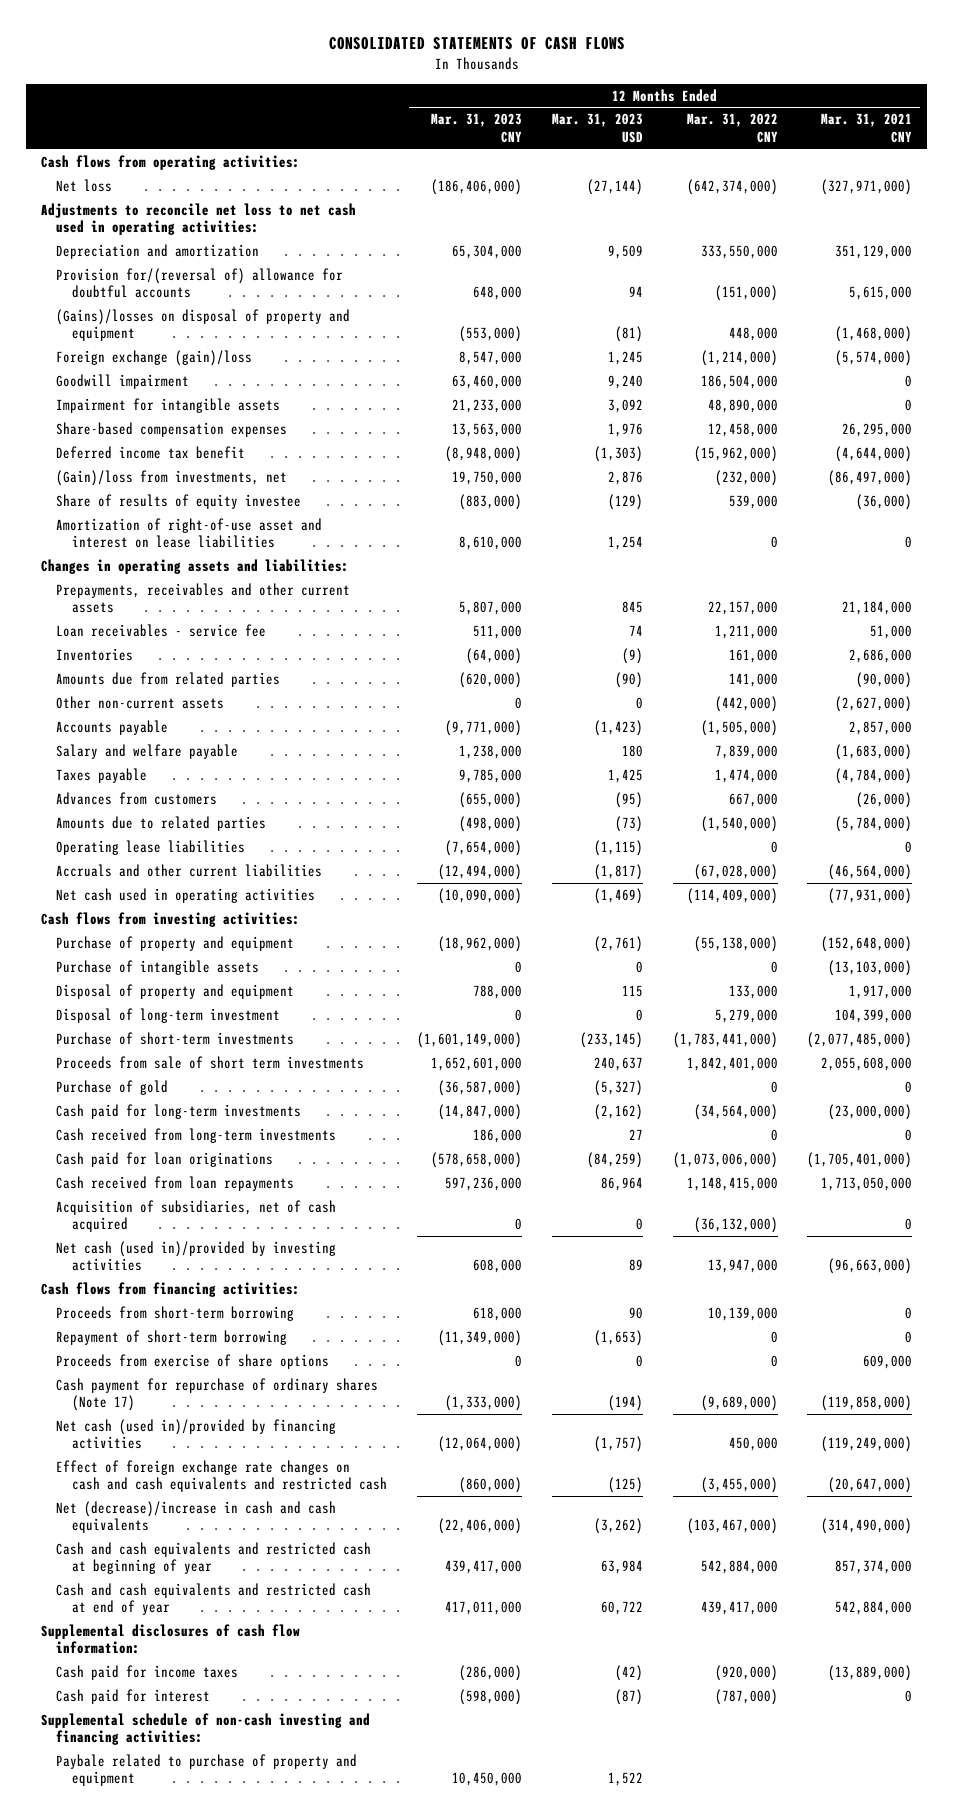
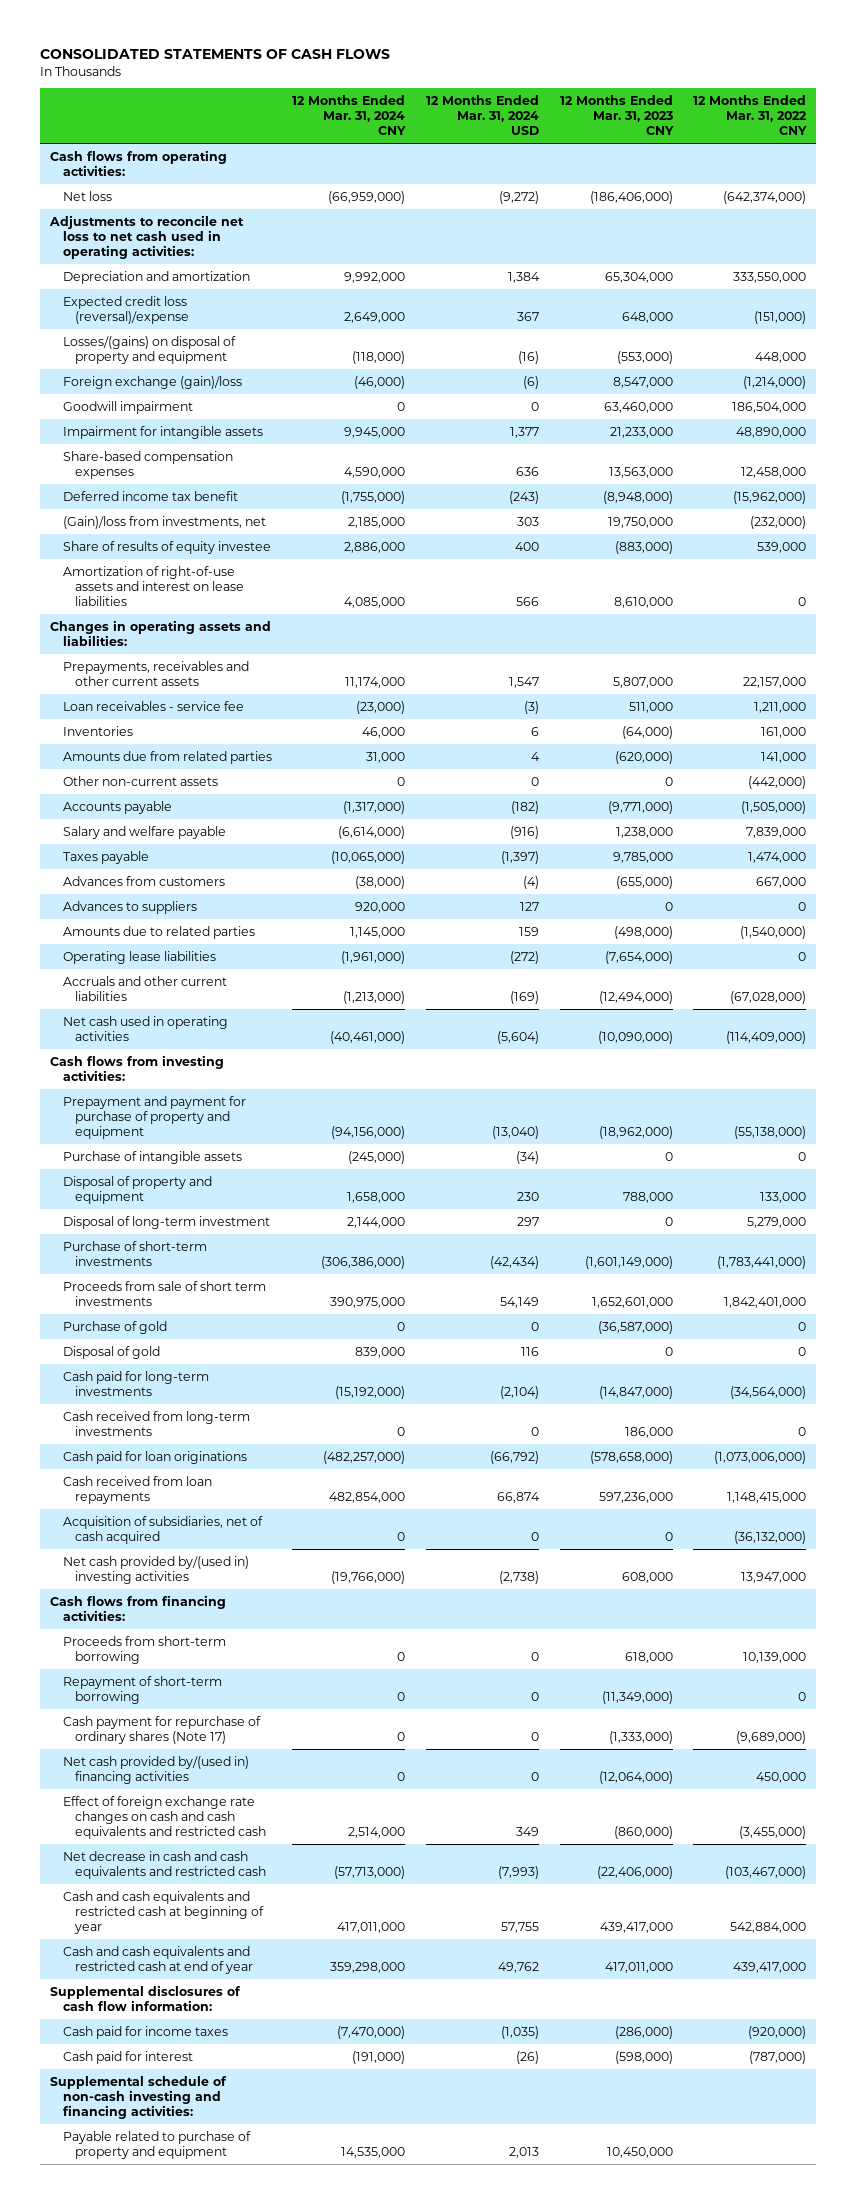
- | 12 Months Ended Mar. 31, 2023 CNY | 12 Months Ended Mar. 31, 2023 USD | 12 Months Ended Mar. 31, 2022 CNY | 12 Months Ended Mar. 31, 2021 CNY
+ | 12 Months Ended Mar. 31, 2024 CNY | 12 Months Ended Mar. 31, 2024 USD | 12 Months Ended Mar. 31, 2023 CNY | 12 Months Ended Mar. 31, 2022 CNY
- Provision for/(reversal of) allowance for doubtful accounts | 648,000 | 94 | (151,000) | 5,615,000
- (Gains)/losses on disposal of property and equipment | (553,000) | (81) | 448,000 | (1,468,000)
+ Expected credit loss (reversal)/expense | 2,649,000 | 367 | 648,000 | (151,000)
+ Losses/(gains) on disposal of property and equipment | (118,000) | (16) | (553,000) | 448,000
- Amortization of right-of-use asset and interest on lease liabilities | 8,610,000 | 1,254 | 0 | 0
+ Amortization of right-of-use assets and interest on lease liabilities | 4,085,000 | 566 | 8,610,000 | 0
+ Advances to suppliers | 920,000 | 127 | 0 | 0
- Purchase of property and equipment | (18,962,000) | (2,761) | (55,138,000) | (152,648,000)
+ Prepayment and payment for purchase of property and equipment | (94,156,000) | (13,040) | (18,962,000) | (55,138,000)
+ Disposal of gold | 839,000 | 116 | 0 | 0
- Net cash (used in)/provided by investing activities | 608,000 | 89 | 13,947,000 | (96,663,000)
+ Net cash provided by/(used in) investing activities | (19,766,000) | (2,738) | 608,000 | 13,947,000
- Proceeds from exercise of share options | 0 | 0 | 0 | 609,000
- Net cash (used in)/provided by financing activities | (12,064,000) | (1,757) | 450,000 | (119,249,000)
+ Net cash provided by/(used in) financing activities | 0 | 0 | (12,064,000) | 450,000
- Net (decrease)/increase in cash and cash equivalents | (22,406,000) | (3,262) | (103,467,000) | (314,490,000)
+ Net decrease in cash and cash equivalents and restricted cash | (57,713,000) | (7,993) | (22,406,000) | (103,467,000)
- Paybale related to purchase of property and equipment | 10,450,000 | 1,522 | |
+ Payable related to purchase of property and equipment | 14,535,000 | 2,013 | 10,450,000 |

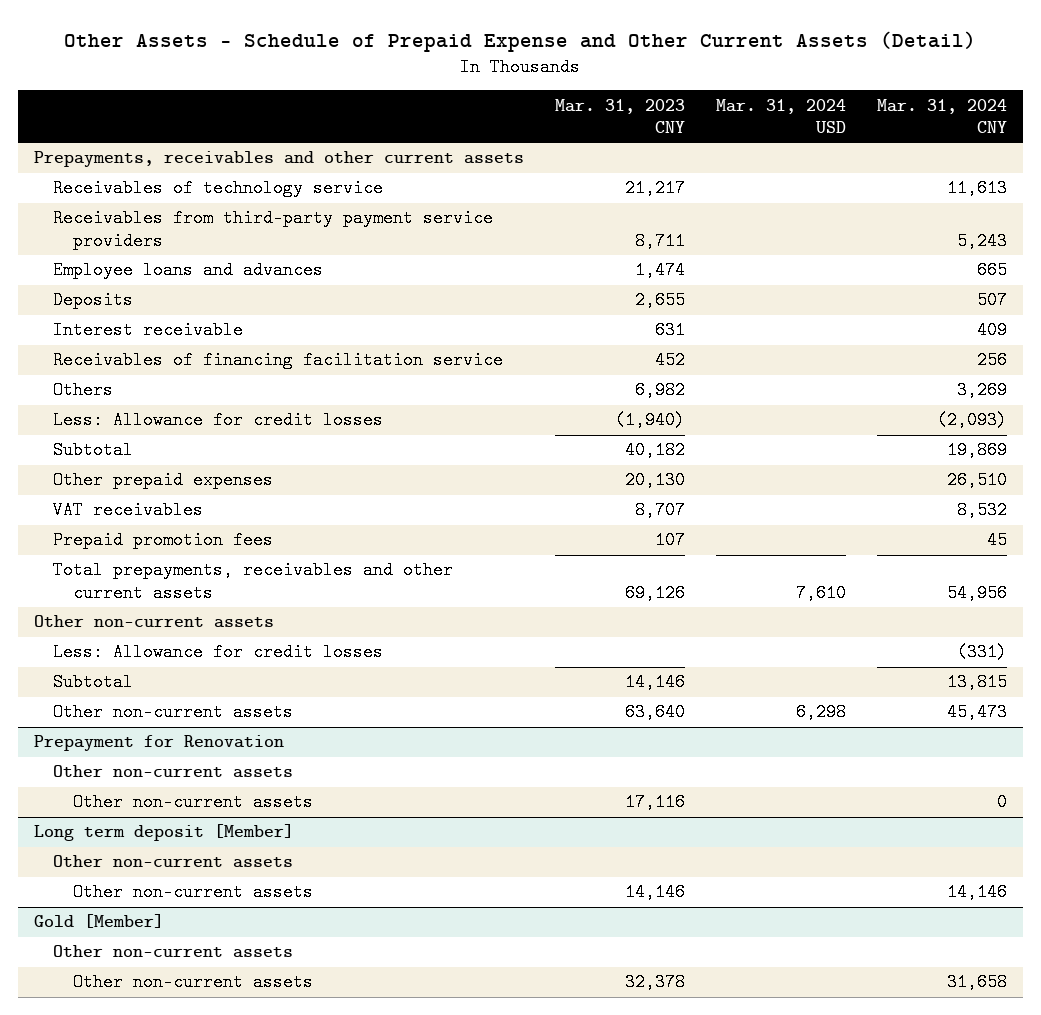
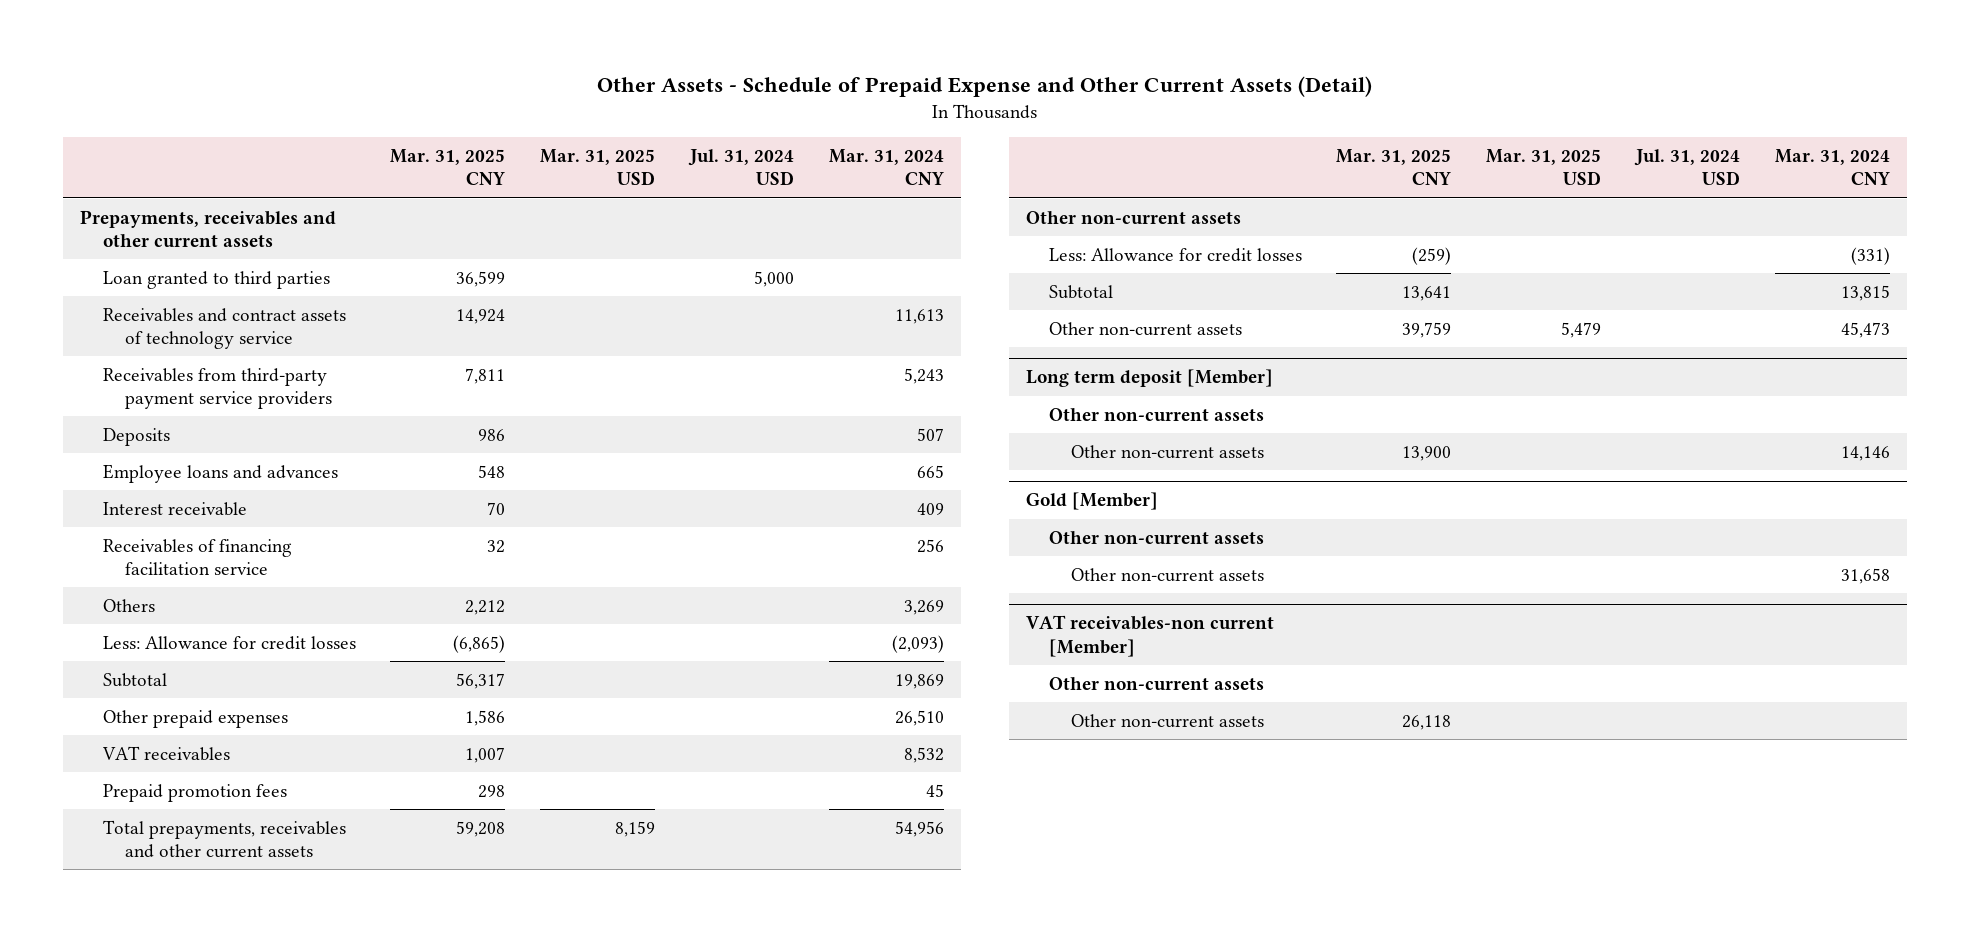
- | Mar. 31, 2023 CNY | Mar. 31, 2024 USD | Mar. 31, 2024 CNY
+ | Mar. 31, 2025 CNY | Mar. 31, 2025 USD | Jul. 31, 2024 USD | Mar. 31, 2024 CNY
- Receivables of technology service | 21,217 | | 11,613
+ Loan granted to third parties | 36,599 | | 5,000 |
+ Receivables and contract assets of technology service | 14,924 | | | 11,613
moved down: Employee loans and advances | 548 | | | 665
- Prepayment for Renovation
- Other non-current assets
- Other non-current assets | 17,116 | | 0
+ VAT receivables-non current [Member]
+ Other non-current assets
+ Other non-current assets | 26,118 | | |

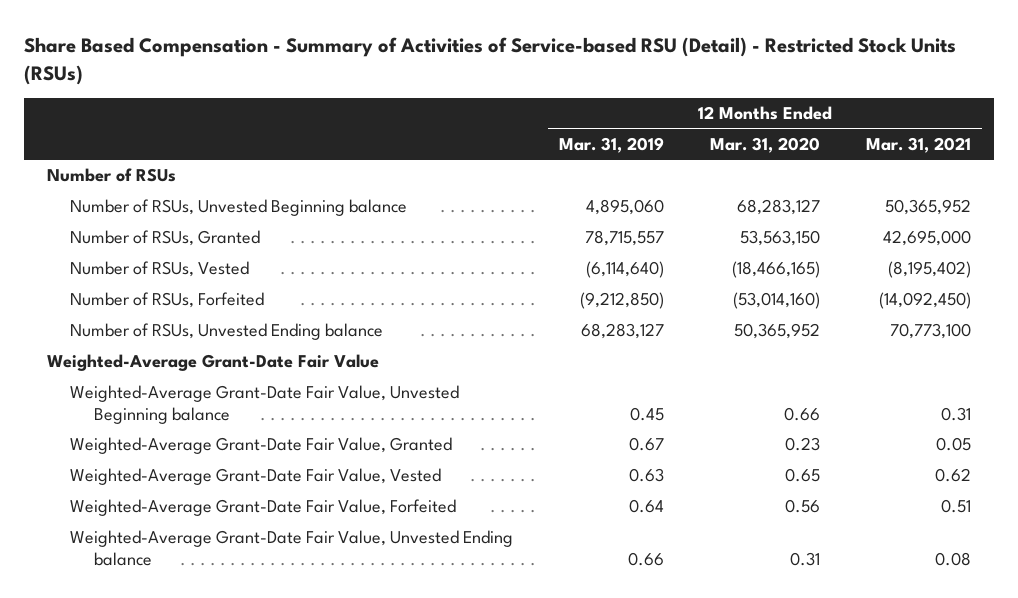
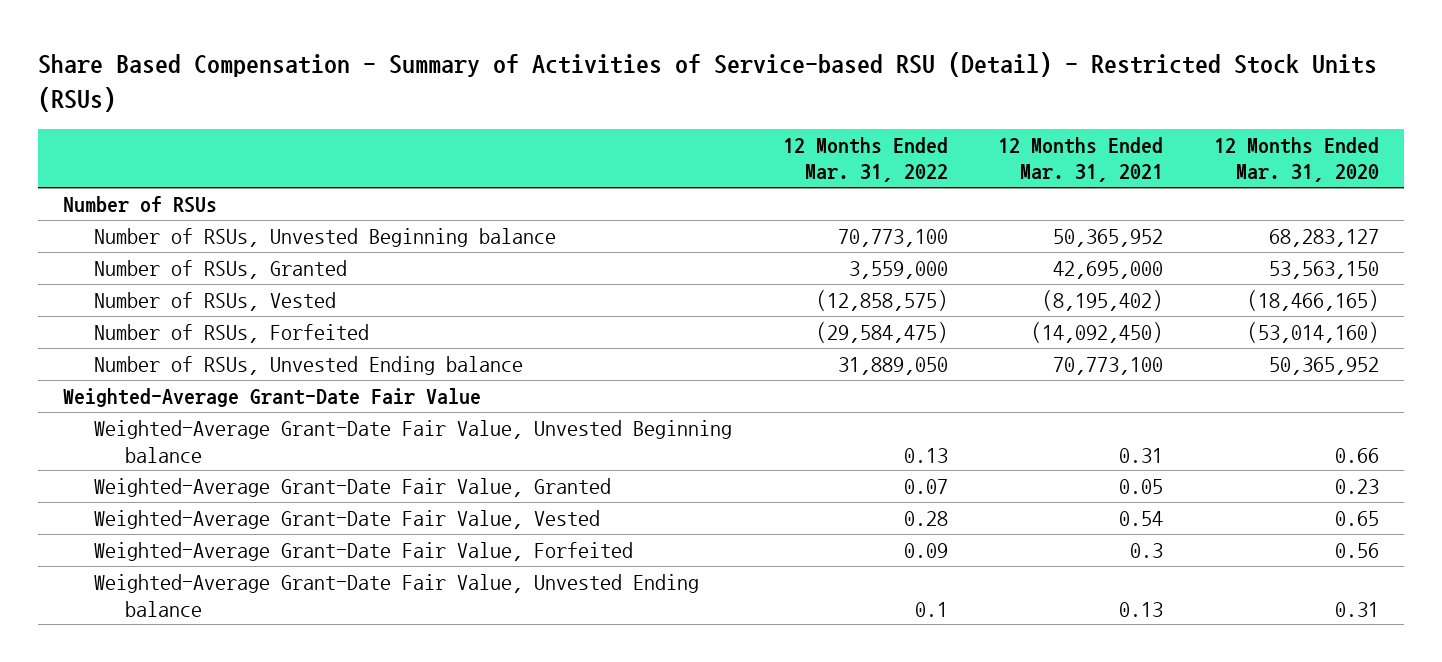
- | 12 Months Ended Mar. 31, 2019 | 12 Months Ended Mar. 31, 2020 | 12 Months Ended Mar. 31, 2021
+ | 12 Months Ended Mar. 31, 2022 | 12 Months Ended Mar. 31, 2021 | 12 Months Ended Mar. 31, 2020
- Weighted-Average Grant-Date Fair Value, Vested | 0.63 | 0.65 | 0.62
- Weighted-Average Grant-Date Fair Value, Forfeited | 0.64 | 0.56 | 0.51
- Weighted-Average Grant-Date Fair Value, Unvested Ending balance | 0.66 | 0.31 | 0.08
+ Weighted-Average Grant-Date Fair Value, Vested | 0.28 | 0.54 | 0.65
+ Weighted-Average Grant-Date Fair Value, Forfeited | 0.09 | 0.3 | 0.56
+ Weighted-Average Grant-Date Fair Value, Unvested Ending balance | 0.1 | 0.13 | 0.31

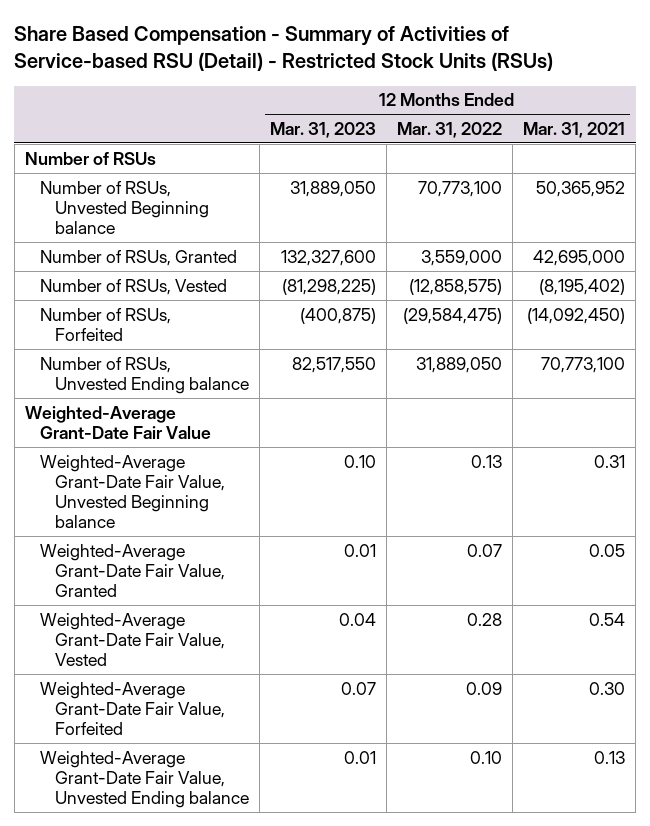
- | 12 Months Ended Mar. 31, 2022 | 12 Months Ended Mar. 31, 2021 | 12 Months Ended Mar. 31, 2020
+ | 12 Months Ended Mar. 31, 2023 | 12 Months Ended Mar. 31, 2022 | 12 Months Ended Mar. 31, 2021
- Weighted-Average Grant-Date Fair Value, Forfeited | 0.09 | 0.3 | 0.56
- Weighted-Average Grant-Date Fair Value, Unvested Ending balance | 0.1 | 0.13 | 0.31
+ Weighted-Average Grant-Date Fair Value, Forfeited | 0.07 | 0.09 | 0.30
+ Weighted-Average Grant-Date Fair Value, Unvested Ending balance | 0.01 | 0.10 | 0.13

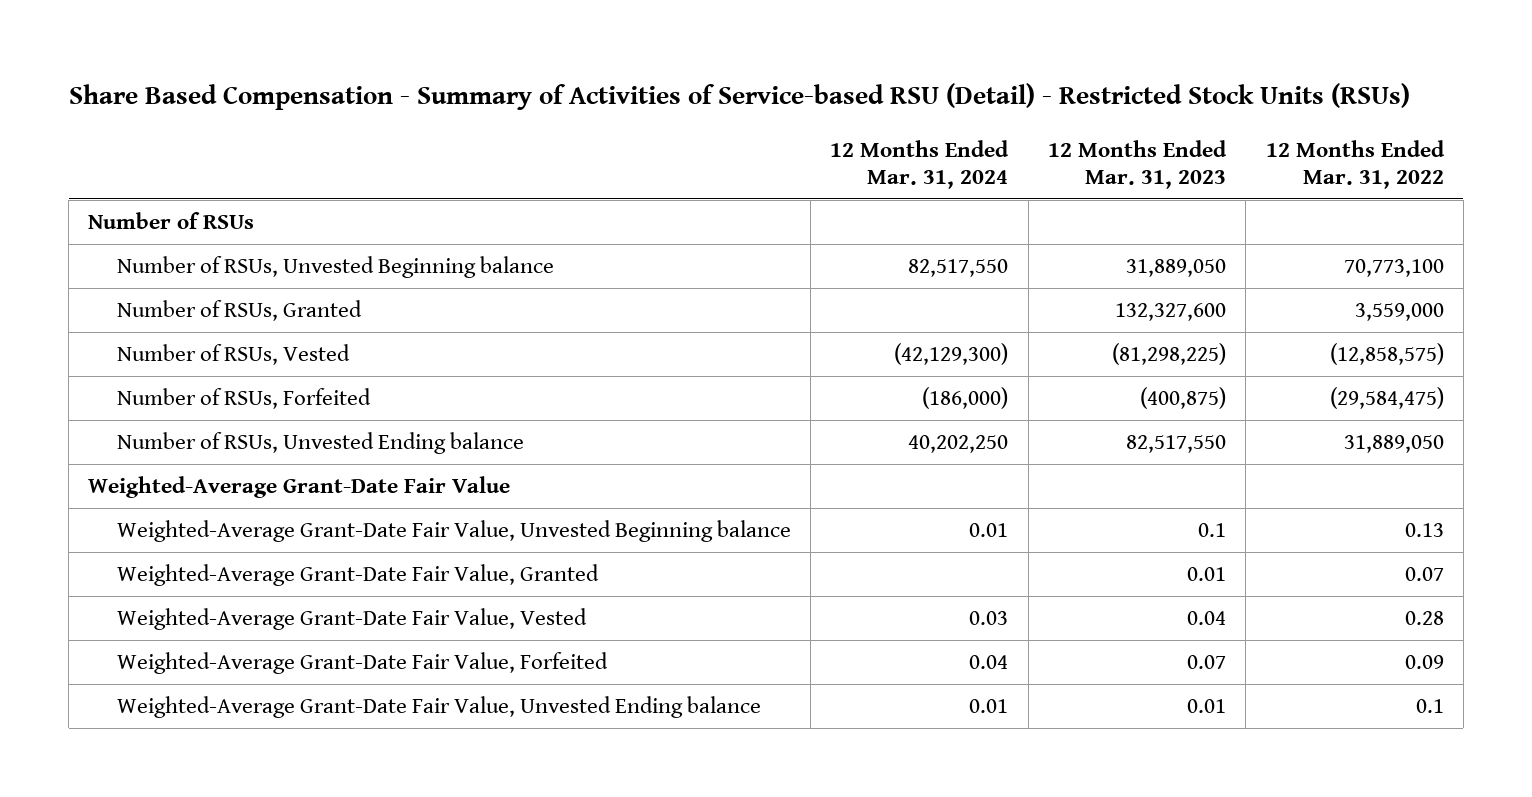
- | 12 Months Ended Mar. 31, 2023 | 12 Months Ended Mar. 31, 2022 | 12 Months Ended Mar. 31, 2021
+ | 12 Months Ended Mar. 31, 2024 | 12 Months Ended Mar. 31, 2023 | 12 Months Ended Mar. 31, 2022
- Weighted-Average Grant-Date Fair Value, Unvested Beginning balance | 0.10 | 0.13 | 0.31
+ Weighted-Average Grant-Date Fair Value, Unvested Beginning balance | 0.01 | 0.1 | 0.13
- Weighted-Average Grant-Date Fair Value, Unvested Ending balance | 0.01 | 0.10 | 0.13
+ Weighted-Average Grant-Date Fair Value, Unvested Ending balance | 0.01 | 0.01 | 0.1

